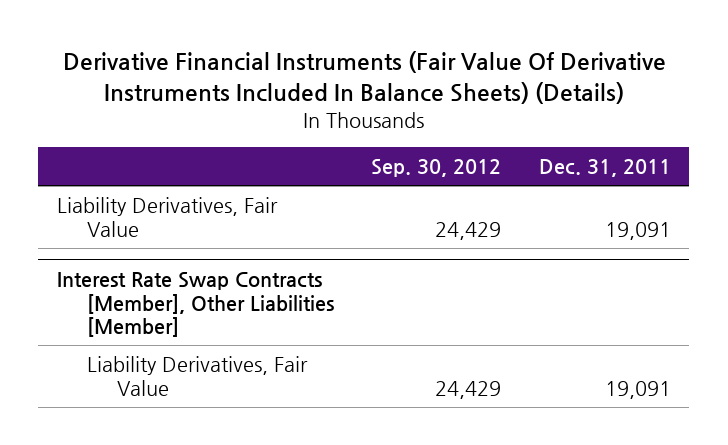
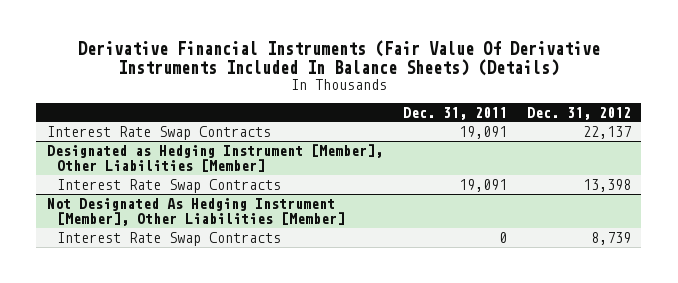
- | Sep. 30, 2012 | Dec. 31, 2011
+ | Dec. 31, 2011 | Dec. 31, 2012
- Liability Derivatives, Fair Value | 24,429 | 19,091
- Interest Rate Swap Contracts [Member], Other Liabilities [Member]
- Liability Derivatives, Fair Value | 24,429 | 19,091
+ Interest Rate Swap Contracts | 19,091 | 22,137
+ Designated as Hedging Instrument [Member], Other Liabilities [Member]
+ Interest Rate Swap Contracts | 19,091 | 13,398
+ Not Designated As Hedging Instrument [Member], Other Liabilities [Member]
+ Interest Rate Swap Contracts | 0 | 8,739

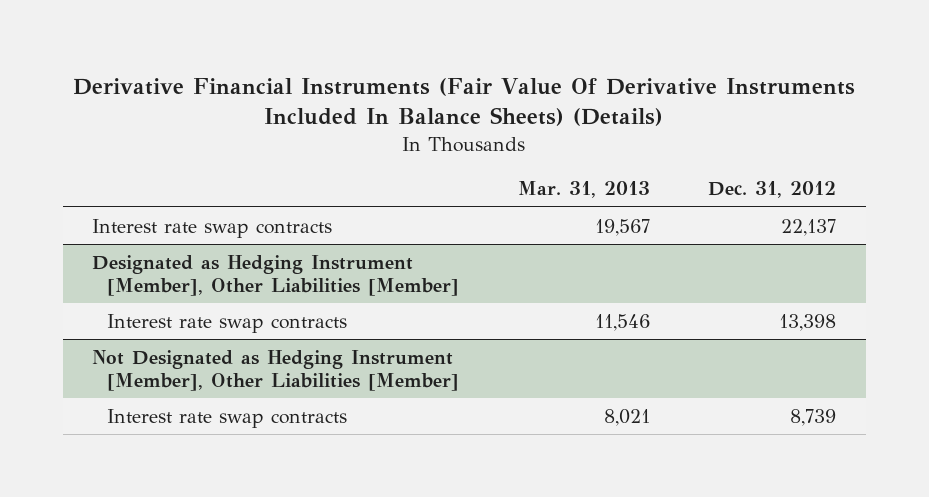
- | Dec. 31, 2011 | Dec. 31, 2012
+ | Mar. 31, 2013 | Dec. 31, 2012
- Interest Rate Swap Contracts | 19,091 | 22,137
+ Interest rate swap contracts | 19,567 | 22,137
@ Designated as Hedging Instrument [Member], Other Liabilities [Member]
- Interest Rate Swap Contracts | 19,091 | 13,398
- Not Designated As Hedging Instrument [Member], Other Liabilities [Member]
- Interest Rate Swap Contracts | 0 | 8,739
@ Designated as Hedging Instrument [Member], Other Liabilities [Member]
+ Interest rate swap contracts | 11,546 | 13,398
+ Not Designated as Hedging Instrument [Member], Other Liabilities [Member]
+ Interest rate swap contracts | 8,021 | 8,739

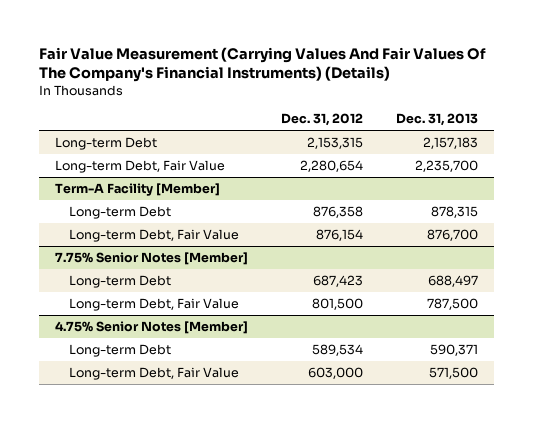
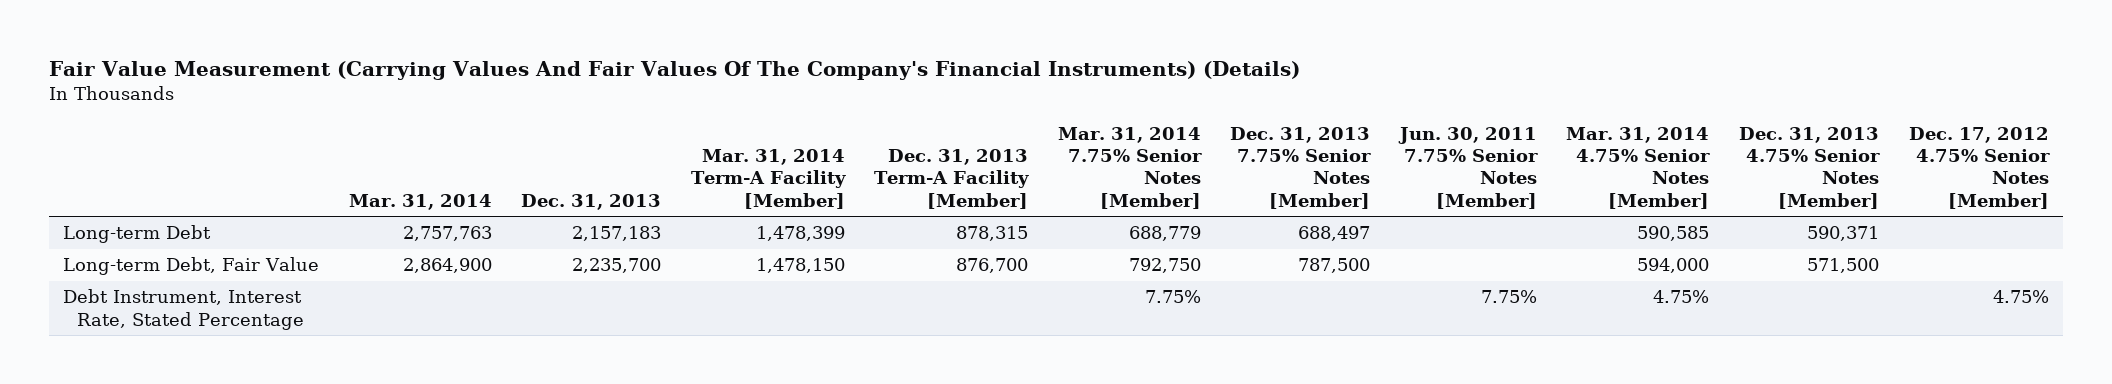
- | Dec. 31, 2012 | Dec. 31, 2013
+ | Mar. 31, 2014 | Dec. 31, 2013 | Mar. 31, 2014 Term-A Facility [Member] | Dec. 31, 2013 Term-A Facility [Member] | Mar. 31, 2014 7.75% Senior Notes [Member] | Dec. 31, 2013 7.75% Senior Notes [Member] | Jun. 30, 2011 7.75% Senior Notes [Member] | Mar. 31, 2014 4.75% Senior Notes [Member] | Dec. 31, 2013 4.75% Senior Notes [Member] | Dec. 17, 2012 4.75% Senior Notes [Member]
- Term-A Facility [Member]
- Long-term Debt | 876,358 | 878,315
- Long-term Debt, Fair Value | 876,154 | 876,700
- 7.75% Senior Notes [Member]
- Long-term Debt | 687,423 | 688,497
- Long-term Debt, Fair Value | 801,500 | 787,500
- 4.75% Senior Notes [Member]
- Long-term Debt | 589,534 | 590,371
- Long-term Debt, Fair Value | 603,000 | 571,500
+ Debt Instrument, Interest Rate, Stated Percentage | | | | | 7.75% | | 7.75% | 4.75% | | 4.75%

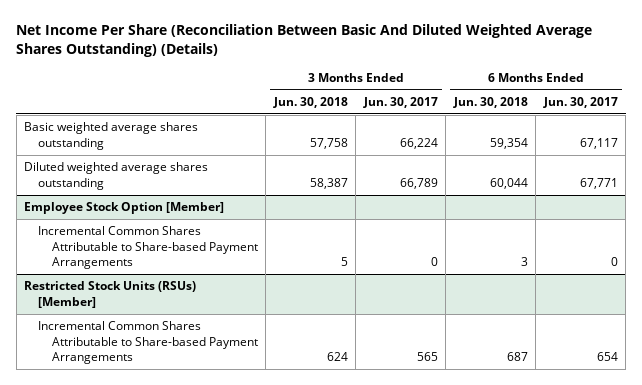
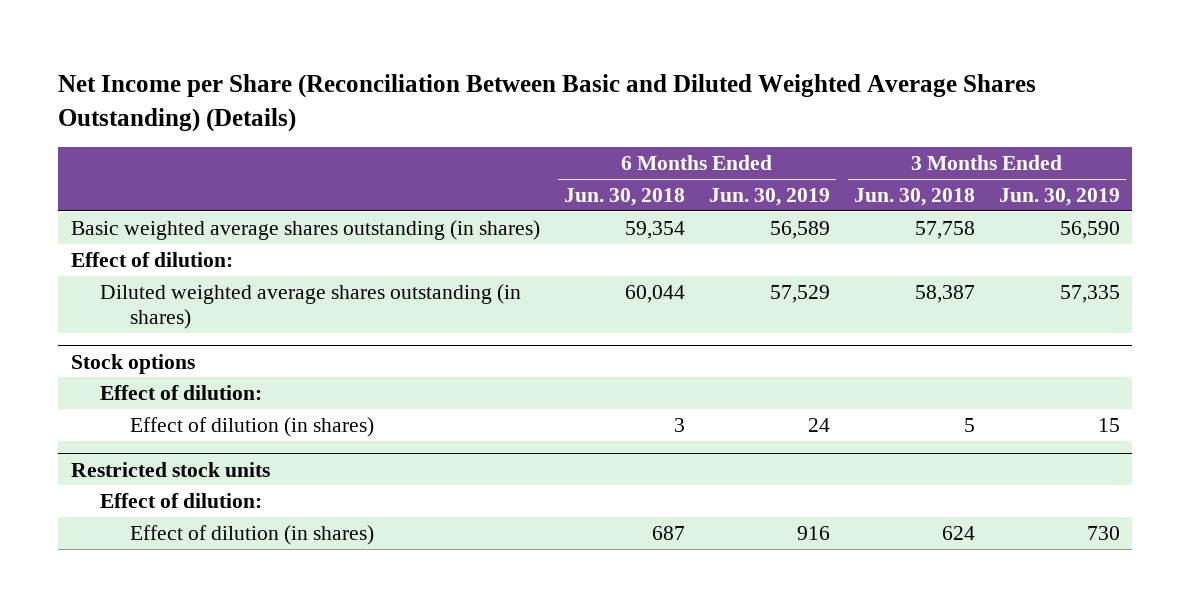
- Net Income Per Share (Reconciliation Between Basic And Diluted Weighted Average Shares Outstanding) (Details)
+ Net Income per Share (Reconciliation Between Basic and Diluted Weighted Average Shares Outstanding) (Details)
- | 3 Months Ended Jun. 30, 2018 | 3 Months Ended Jun. 30, 2017 | 6 Months Ended Jun. 30, 2018 | 6 Months Ended Jun. 30, 2017
+ | 6 Months Ended Jun. 30, 2018 | 6 Months Ended Jun. 30, 2019 | 3 Months Ended Jun. 30, 2018 | 3 Months Ended Jun. 30, 2019
- Basic weighted average shares outstanding | 57,758 | 66,224 | 59,354 | 67,117
- Diluted weighted average shares outstanding | 58,387 | 66,789 | 60,044 | 67,771
- Employee Stock Option [Member]
- Incremental Common Shares Attributable to Share-based Payment Arrangements | 5 | 0 | 3 | 0
- Restricted Stock Units (RSUs) [Member]
- Incremental Common Shares Attributable to Share-based Payment Arrangements | 624 | 565 | 687 | 654
+ Basic weighted average shares outstanding (in shares) | 59,354 | 56,589 | 57,758 | 56,590
+ Effect of dilution:
+ Diluted weighted average shares outstanding (in shares) | 60,044 | 57,529 | 58,387 | 57,335
+ Stock options
+ Effect of dilution:
+ Effect of dilution (in shares) | 3 | 24 | 5 | 15
+ Restricted stock units
+ Effect of dilution:
+ Effect of dilution (in shares) | 687 | 916 | 624 | 730

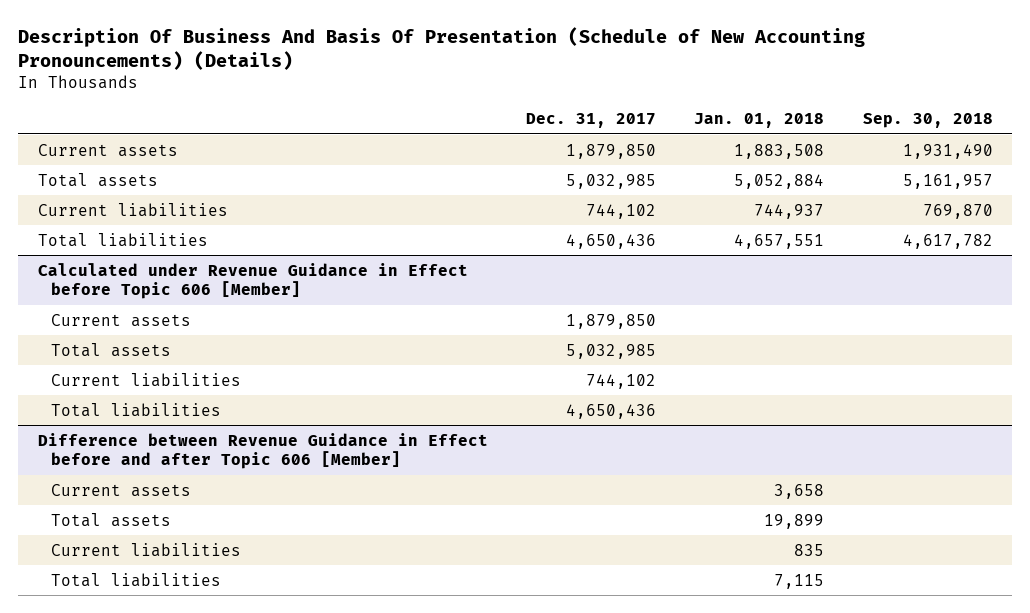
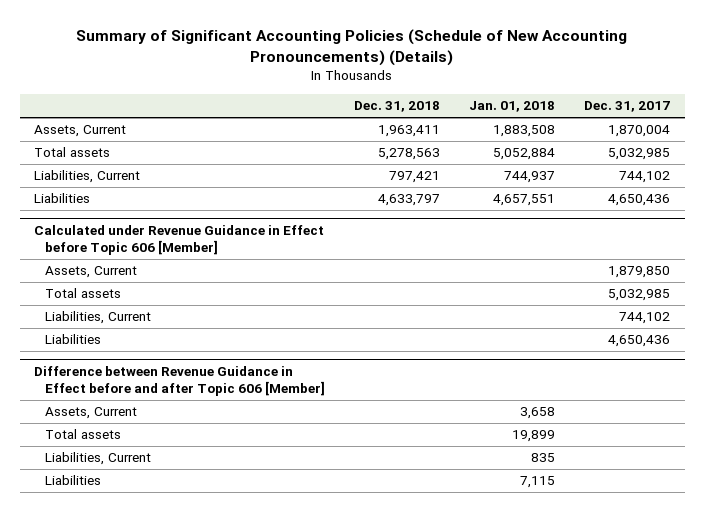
- Description Of Business And Basis Of Presentation (Schedule of New Accounting Pronouncements) (Details)
+ Summary of Significant Accounting Policies (Schedule of New Accounting Pronouncements) (Details)
- | Dec. 31, 2017 | Jan. 01, 2018 | Sep. 30, 2018
+ | Dec. 31, 2018 | Jan. 01, 2018 | Dec. 31, 2017
- Current assets | 1,879,850 | 1,883,508 | 1,931,490
+ Assets, Current | 1,963,411 | 1,883,508 | 1,870,004
- Current liabilities | 744,102 | 744,937 | 769,870
- Total liabilities | 4,650,436 | 4,657,551 | 4,617,782
+ Liabilities, Current | 797,421 | 744,937 | 744,102
+ Liabilities | 4,633,797 | 4,657,551 | 4,650,436
@ Calculated under Revenue Guidance in Effect before Topic 606 [Member]
- Current assets | 1,879,850 | |
+ Assets, Current | | | 1,879,850
- Current liabilities | 744,102 | |
- Total liabilities | 4,650,436 | |
+ Liabilities, Current | | | 744,102
+ Liabilities | | | 4,650,436
@ Difference between Revenue Guidance in Effect before and after Topic 606 [Member]
- Current assets | | 3,658 |
+ Assets, Current | | 3,658 |
- Current liabilities | | 835 |
- Total liabilities | | 7,115 |
+ Liabilities, Current | | 835 |
+ Liabilities | | 7,115 |

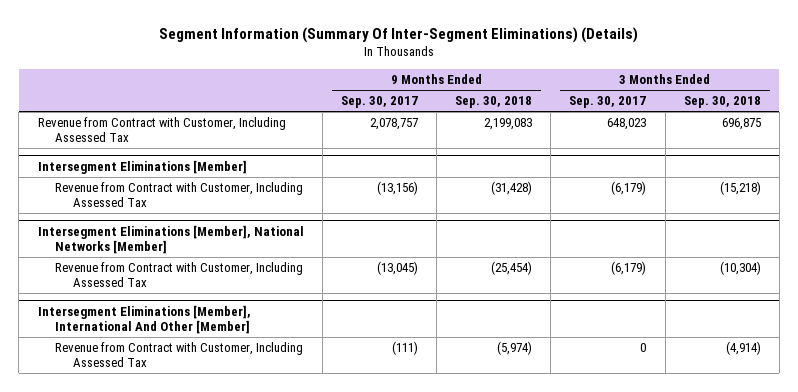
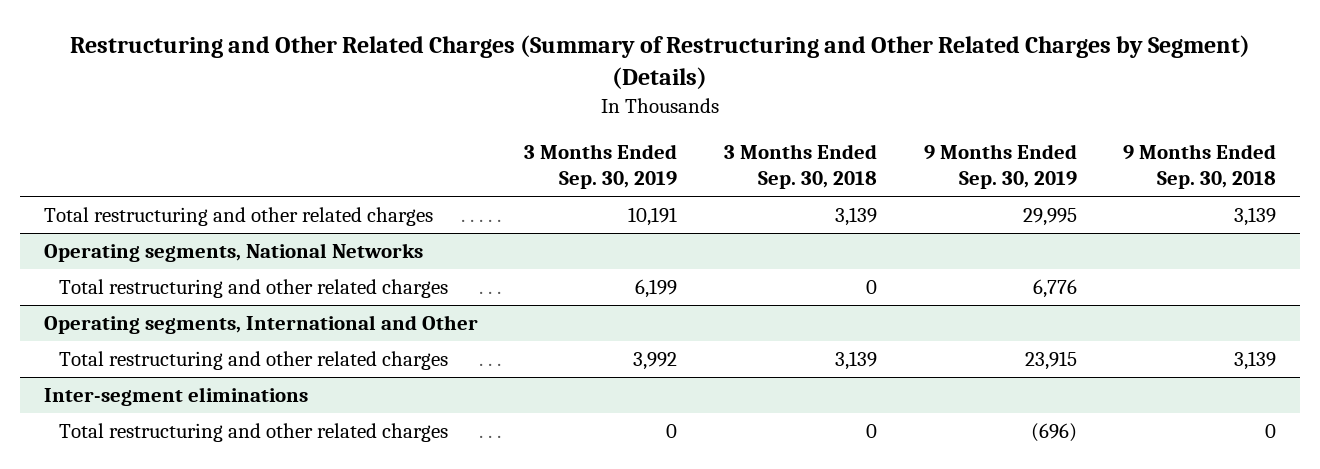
- Segment Information (Summary Of Inter-Segment Eliminations) (Details)
+ Restructuring and Other Related Charges (Summary of Restructuring and Other Related Charges by Segment) (Details)
- | 9 Months Ended Sep. 30, 2017 | 9 Months Ended Sep. 30, 2018 | 3 Months Ended Sep. 30, 2017 | 3 Months Ended Sep. 30, 2018
+ | 3 Months Ended Sep. 30, 2019 | 3 Months Ended Sep. 30, 2018 | 9 Months Ended Sep. 30, 2019 | 9 Months Ended Sep. 30, 2018
- Revenue from Contract with Customer, Including Assessed Tax | 2,078,757 | 2,199,083 | 648,023 | 696,875
- Intersegment Eliminations [Member]
- Revenue from Contract with Customer, Including Assessed Tax | (13,156) | (31,428) | (6,179) | (15,218)
- Intersegment Eliminations [Member], National Networks [Member]
- Revenue from Contract with Customer, Including Assessed Tax | (13,045) | (25,454) | (6,179) | (10,304)
- Intersegment Eliminations [Member], International And Other [Member]
- Revenue from Contract with Customer, Including Assessed Tax | (111) | (5,974) | 0 | (4,914)
+ Total restructuring and other related charges | 10,191 | 3,139 | 29,995 | 3,139
+ Operating segments, National Networks
+ Total restructuring and other related charges | 6,199 | 0 | 6,776 |
+ Operating segments, International and Other
+ Total restructuring and other related charges | 3,992 | 3,139 | 23,915 | 3,139
+ Inter-segment eliminations
+ Total restructuring and other related charges | 0 | 0 | (696) | 0

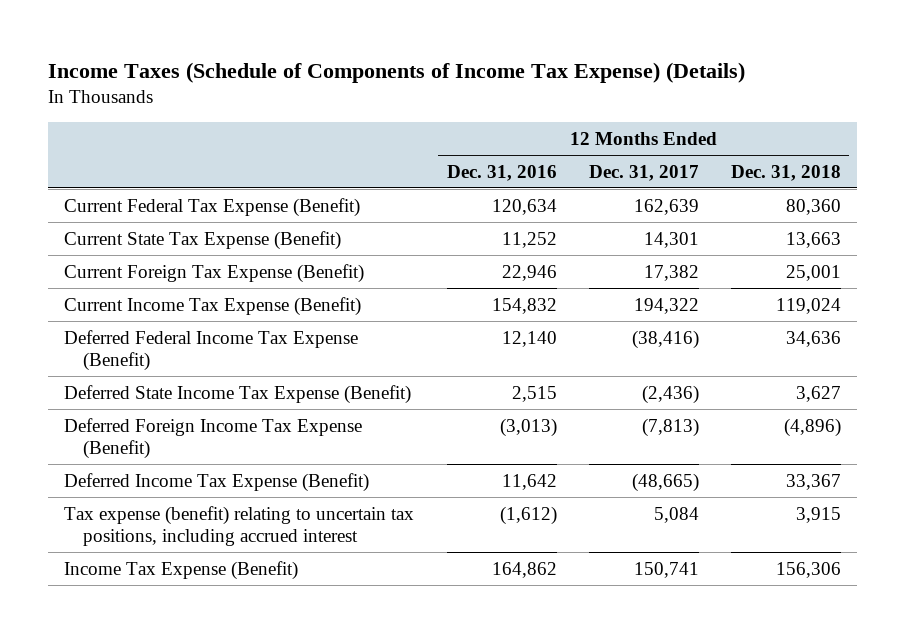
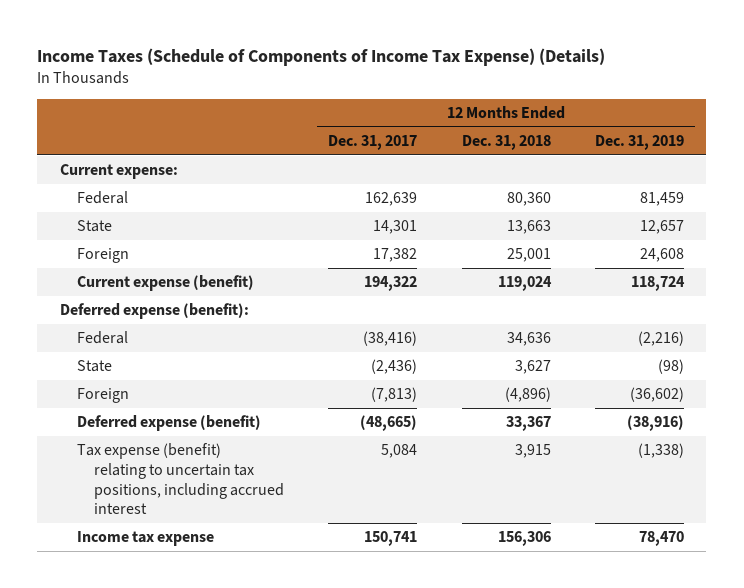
- | 12 Months Ended Dec. 31, 2016 | 12 Months Ended Dec. 31, 2017 | 12 Months Ended Dec. 31, 2018
+ | 12 Months Ended Dec. 31, 2017 | 12 Months Ended Dec. 31, 2018 | 12 Months Ended Dec. 31, 2019
- Current Federal Tax Expense (Benefit) | 120,634 | 162,639 | 80,360
- Current State Tax Expense (Benefit) | 11,252 | 14,301 | 13,663
- Current Foreign Tax Expense (Benefit) | 22,946 | 17,382 | 25,001
- Current Income Tax Expense (Benefit) | 154,832 | 194,322 | 119,024
- Deferred Federal Income Tax Expense (Benefit) | 12,140 | (38,416) | 34,636
- Deferred State Income Tax Expense (Benefit) | 2,515 | (2,436) | 3,627
- Deferred Foreign Income Tax Expense (Benefit) | (3,013) | (7,813) | (4,896)
- Deferred Income Tax Expense (Benefit) | 11,642 | (48,665) | 33,367
+ Current expense:
+ Federal | 162,639 | 80,360 | 81,459
+ State | 14,301 | 13,663 | 12,657
+ Foreign | 17,382 | 25,001 | 24,608
+ Current expense (benefit) | 194,322 | 119,024 | 118,724
+ Deferred expense (benefit):
+ Federal | (38,416) | 34,636 | (2,216)
+ State | (2,436) | 3,627 | (98)
+ Foreign | (7,813) | (4,896) | (36,602)
+ Deferred expense (benefit) | (48,665) | 33,367 | (38,916)
- Income Tax Expense (Benefit) | 164,862 | 150,741 | 156,306
+ Income tax expense | 150,741 | 156,306 | 78,470

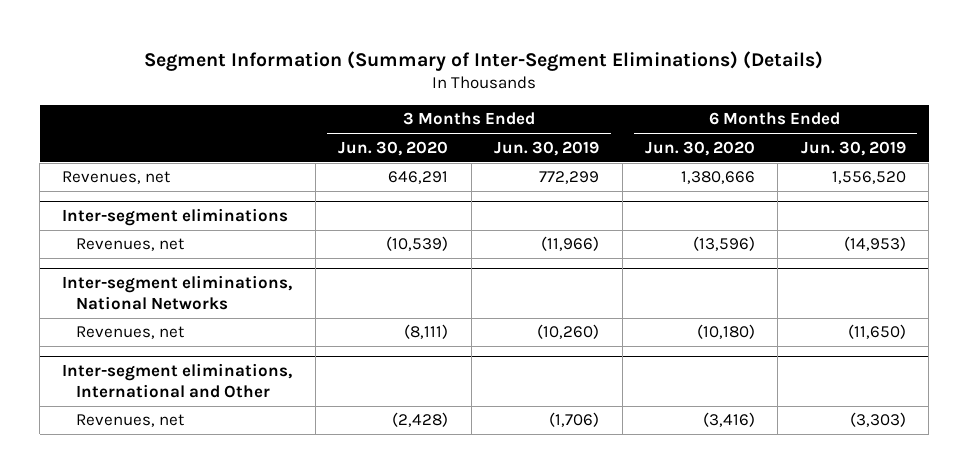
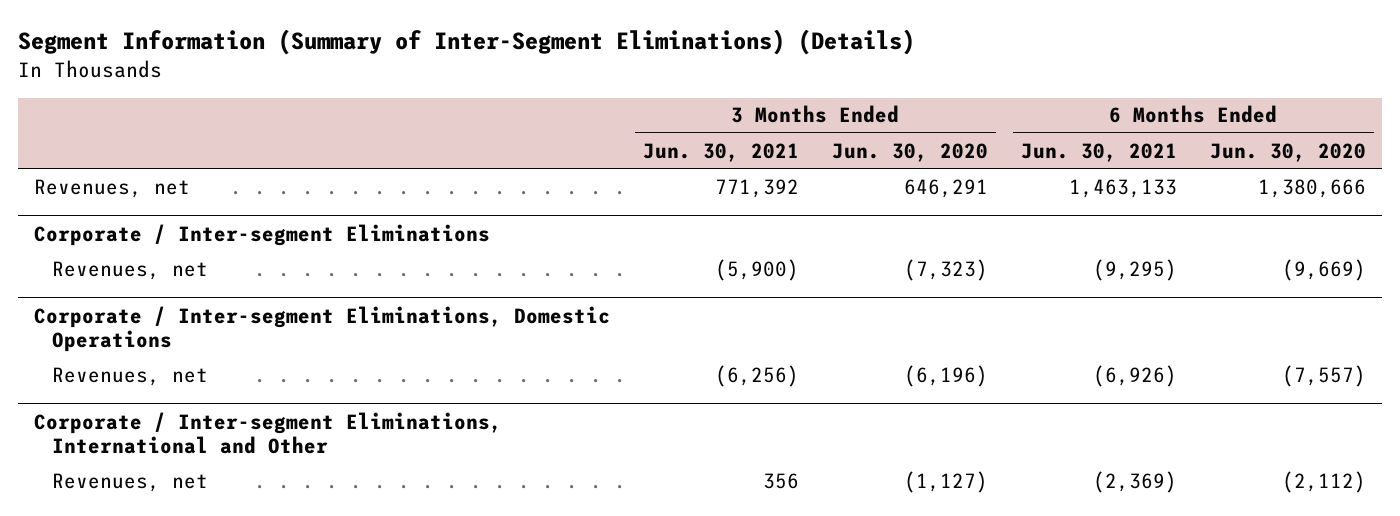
- | 3 Months Ended Jun. 30, 2020 | 3 Months Ended Jun. 30, 2019 | 6 Months Ended Jun. 30, 2020 | 6 Months Ended Jun. 30, 2019
+ | 3 Months Ended Jun. 30, 2021 | 3 Months Ended Jun. 30, 2020 | 6 Months Ended Jun. 30, 2021 | 6 Months Ended Jun. 30, 2020
- Inter-segment eliminations
- Revenues, net | (10,539) | (11,966) | (13,596) | (14,953)
- Inter-segment eliminations, National Networks
- Revenues, net | (8,111) | (10,260) | (10,180) | (11,650)
- Inter-segment eliminations, International and Other
- Revenues, net | (2,428) | (1,706) | (3,416) | (3,303)
+ Corporate / Inter-segment Eliminations
+ Revenues, net | (5,900) | (7,323) | (9,295) | (9,669)
+ Corporate / Inter-segment Eliminations, Domestic Operations
+ Revenues, net | (6,256) | (6,196) | (6,926) | (7,557)
+ Corporate / Inter-segment Eliminations, International and Other
+ Revenues, net | 356 | (1,127) | (2,369) | (2,112)

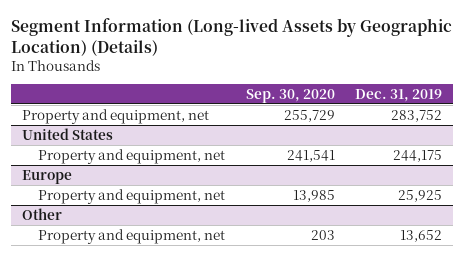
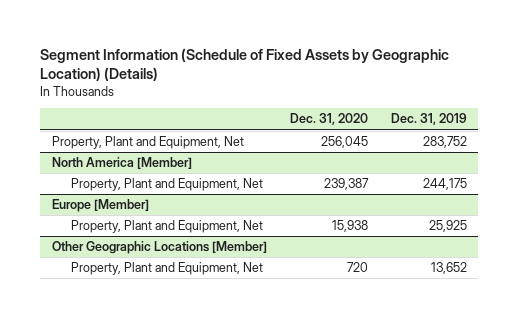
- Segment Information (Long-lived Assets by Geographic Location) (Details)
+ Segment Information (Schedule of Fixed Assets by Geographic Location) (Details)
- | Sep. 30, 2020 | Dec. 31, 2019
+ | Dec. 31, 2020 | Dec. 31, 2019
- Property and equipment, net | 255,729 | 283,752
- United States
- Property and equipment, net | 241,541 | 244,175
- Europe
- Property and equipment, net | 13,985 | 25,925
- Other
- Property and equipment, net | 203 | 13,652
+ Property, Plant and Equipment, Net | 256,045 | 283,752
+ North America [Member]
+ Property, Plant and Equipment, Net | 239,387 | 244,175
+ Europe [Member]
+ Property, Plant and Equipment, Net | 15,938 | 25,925
+ Other Geographic Locations [Member]
+ Property, Plant and Equipment, Net | 720 | 13,652

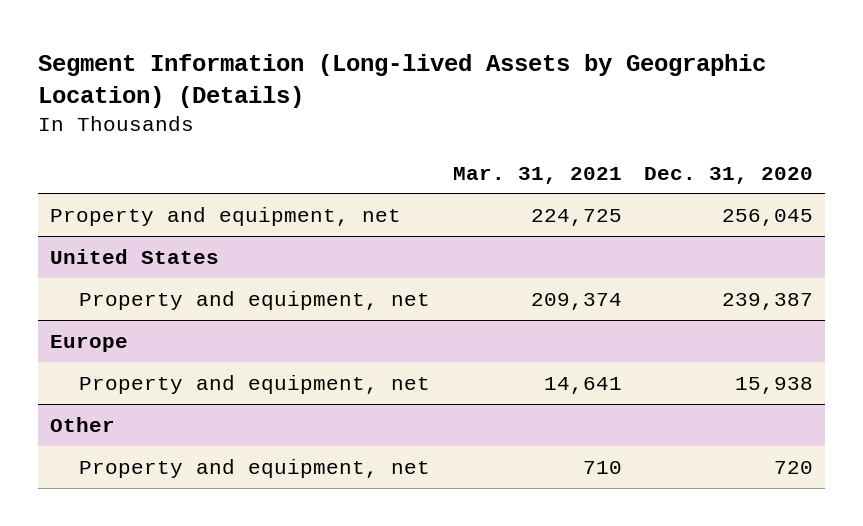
- Segment Information (Schedule of Fixed Assets by Geographic Location) (Details)
+ Segment Information (Long-lived Assets by Geographic Location) (Details)
- | Dec. 31, 2020 | Dec. 31, 2019
+ | Mar. 31, 2021 | Dec. 31, 2020
- Property, Plant and Equipment, Net | 256,045 | 283,752
- North America [Member]
- Property, Plant and Equipment, Net | 239,387 | 244,175
- Europe [Member]
- Property, Plant and Equipment, Net | 15,938 | 25,925
- Other Geographic Locations [Member]
- Property, Plant and Equipment, Net | 720 | 13,652
+ Property and equipment, net | 224,725 | 256,045
+ United States
+ Property and equipment, net | 209,374 | 239,387
+ Europe
+ Property and equipment, net | 14,641 | 15,938
+ Other
+ Property and equipment, net | 710 | 720

